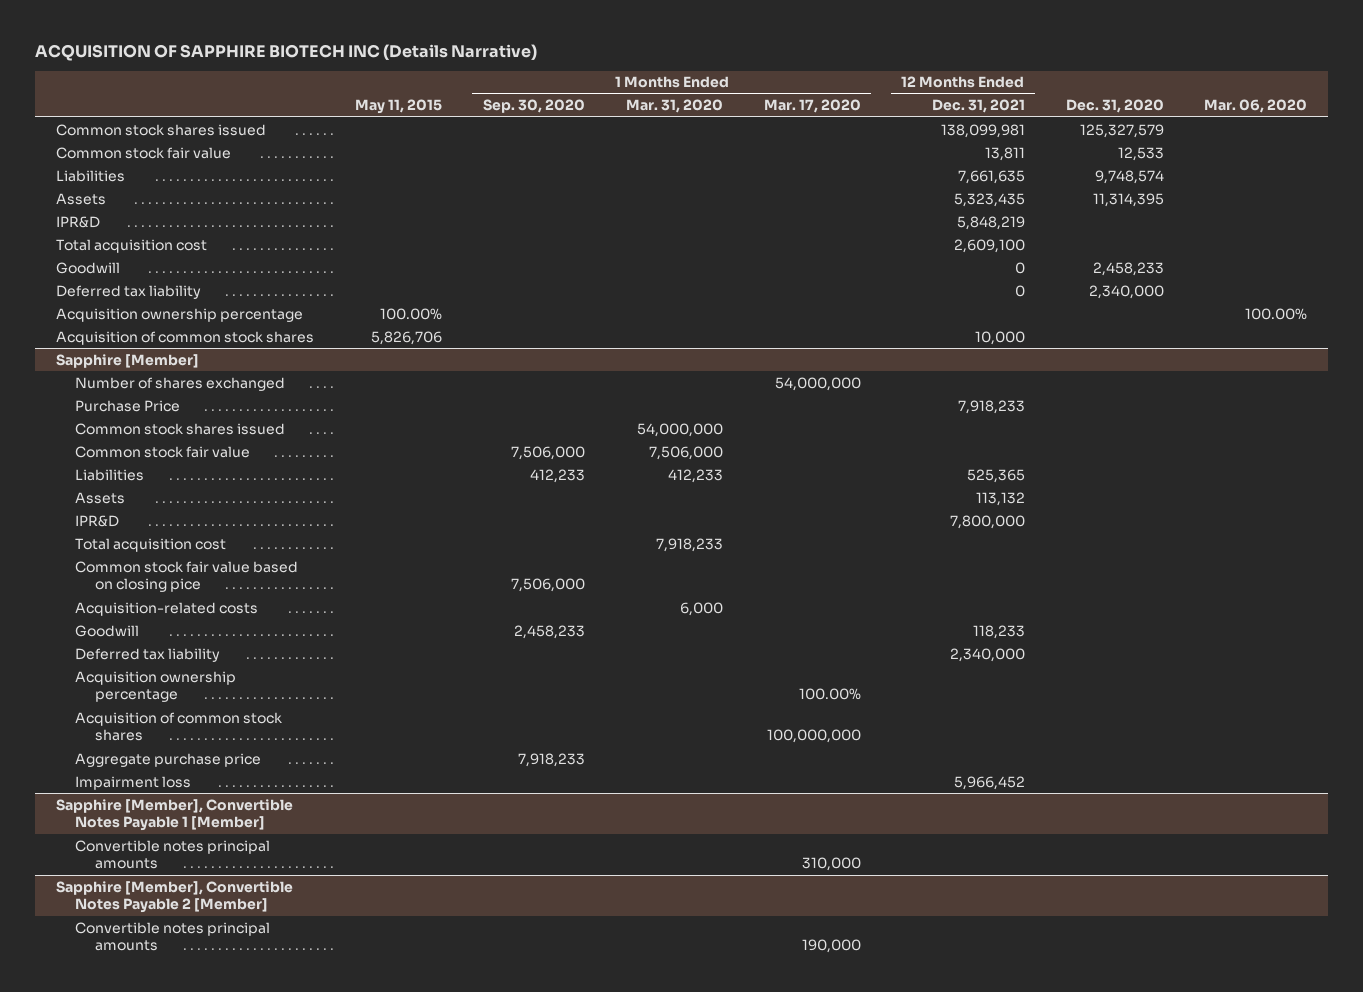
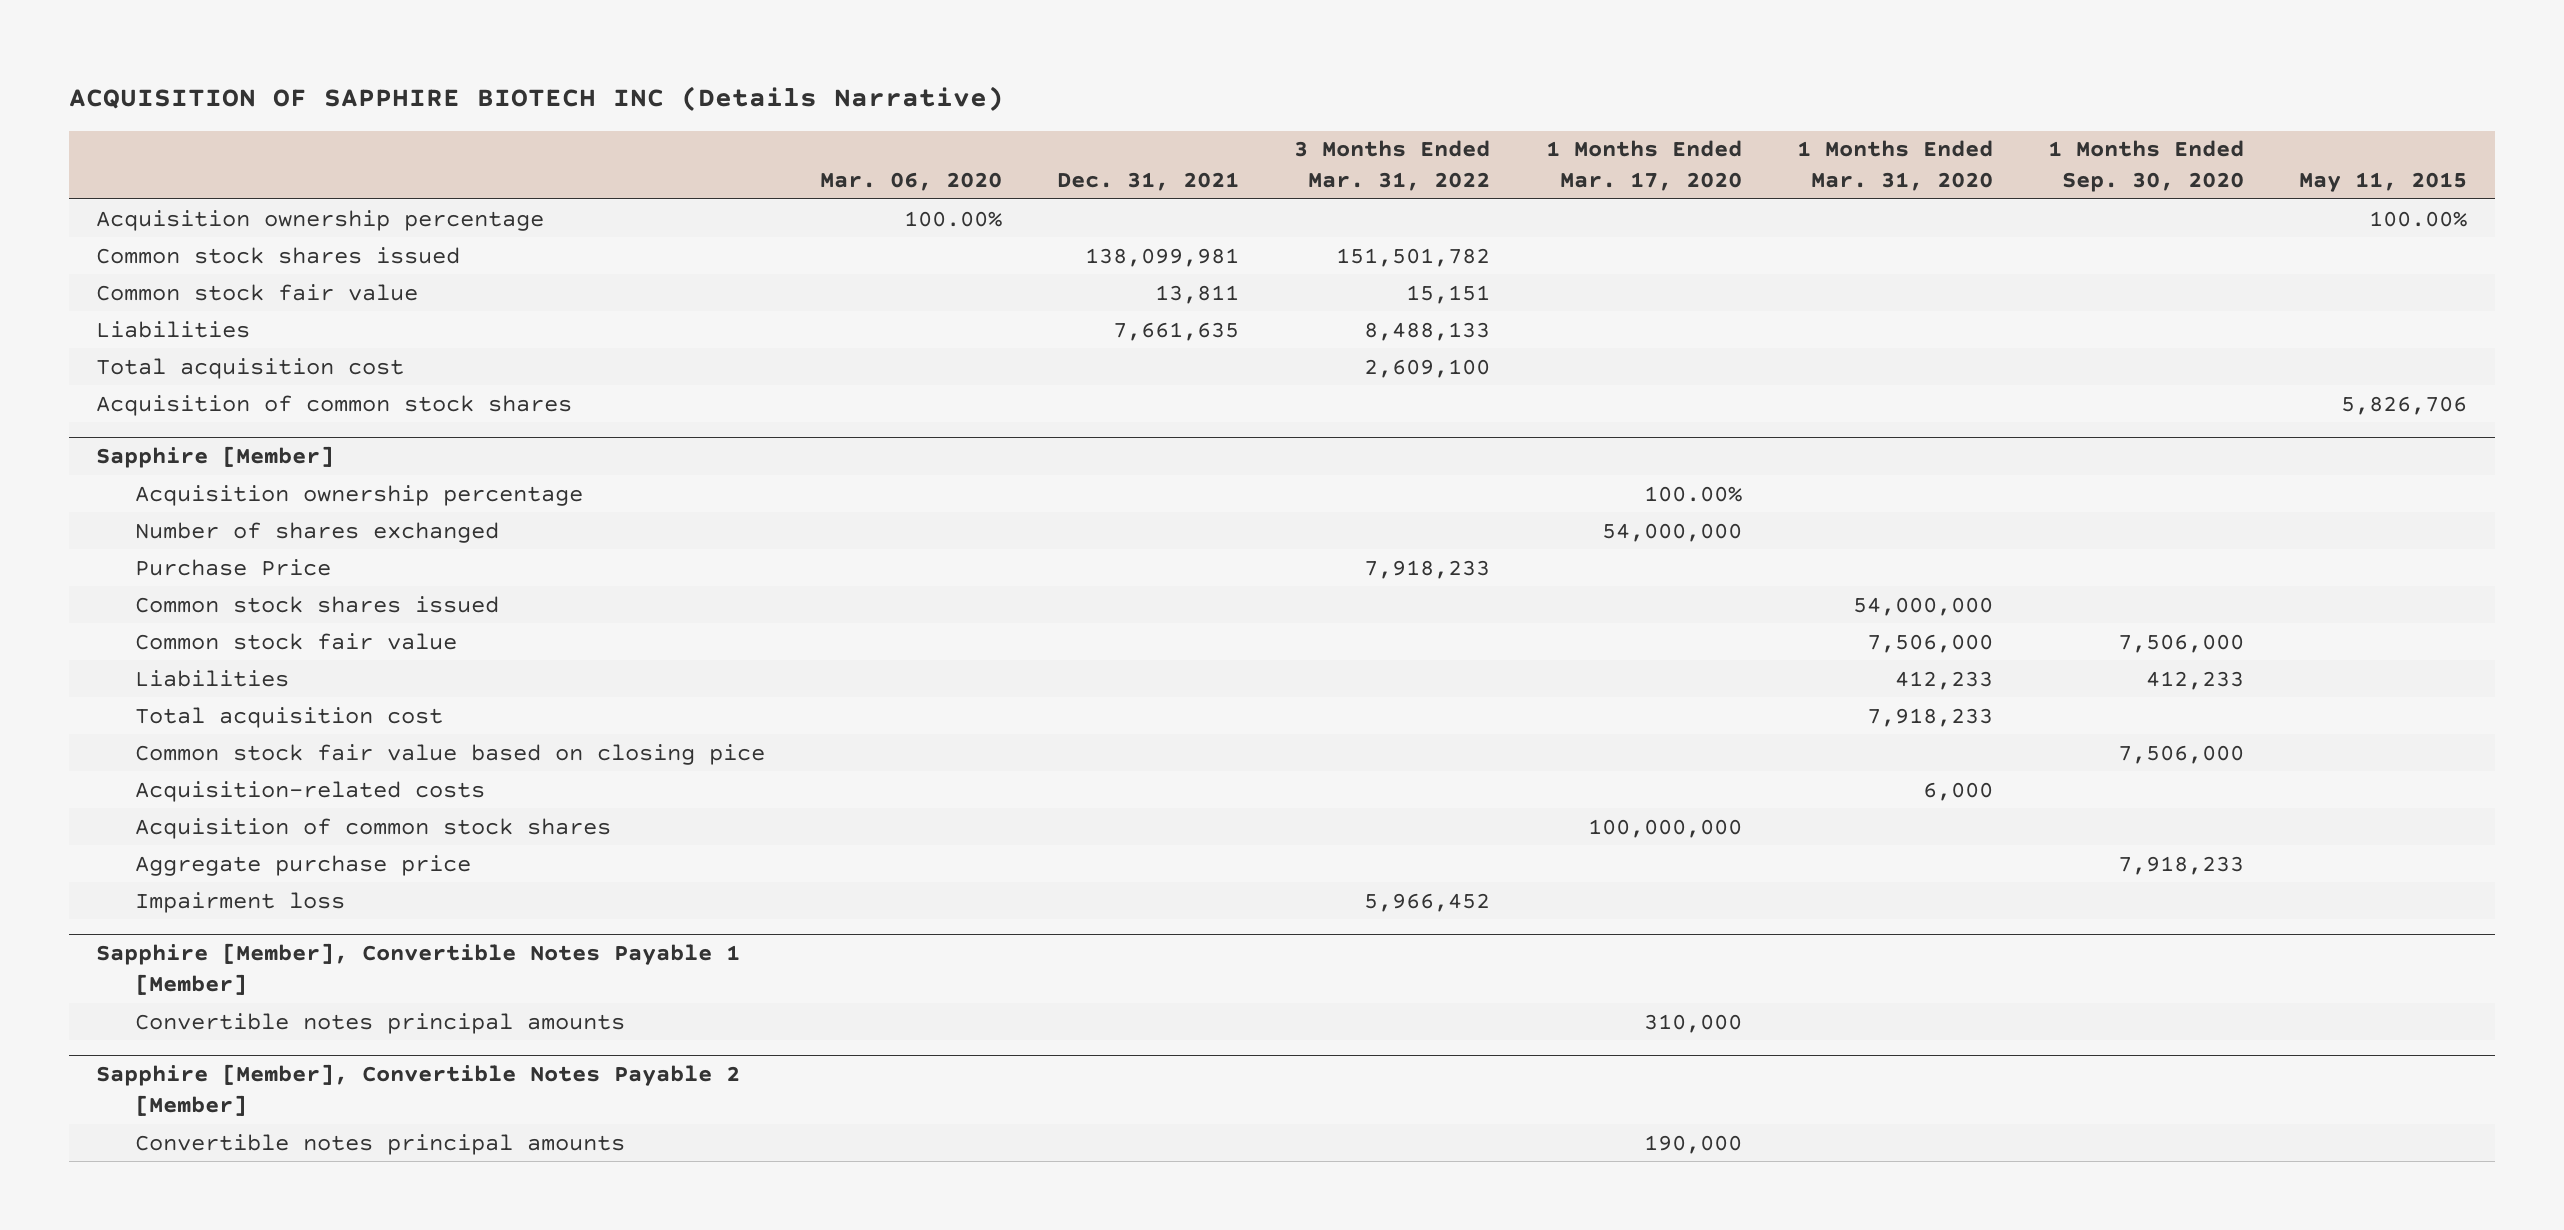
- | May 11, 2015 | 1 Months Ended Sep. 30, 2020 | 1 Months Ended Mar. 31, 2020 | 1 Months Ended Mar. 17, 2020 | 12 Months Ended Dec. 31, 2021 | Dec. 31, 2020 | Mar. 06, 2020
+ | Mar. 06, 2020 | Dec. 31, 2021 | 3 Months Ended Mar. 31, 2022 | 1 Months Ended Mar. 17, 2020 | 1 Months Ended Mar. 31, 2020 | 1 Months Ended Sep. 30, 2020 | May 11, 2015
moved up: Acquisition ownership percentage | 100.00% | | | | | | 100.00%
- Assets | | | | | 5,323,435 | 11,314,395 |
- IPR&D | | | | | 5,848,219 | |
- Goodwill | | | | | 0 | 2,458,233 |
- Deferred tax liability | | | | | 0 | 2,340,000 |
@ Sapphire [Member]
moved up: Acquisition ownership percentage | | | | 100.00% | | |
- Assets | | | | | 113,132 | |
- IPR&D | | | | | 7,800,000 | |
- Goodwill | | 2,458,233 | | | 118,233 | |
- Deferred tax liability | | | | | 2,340,000 | |

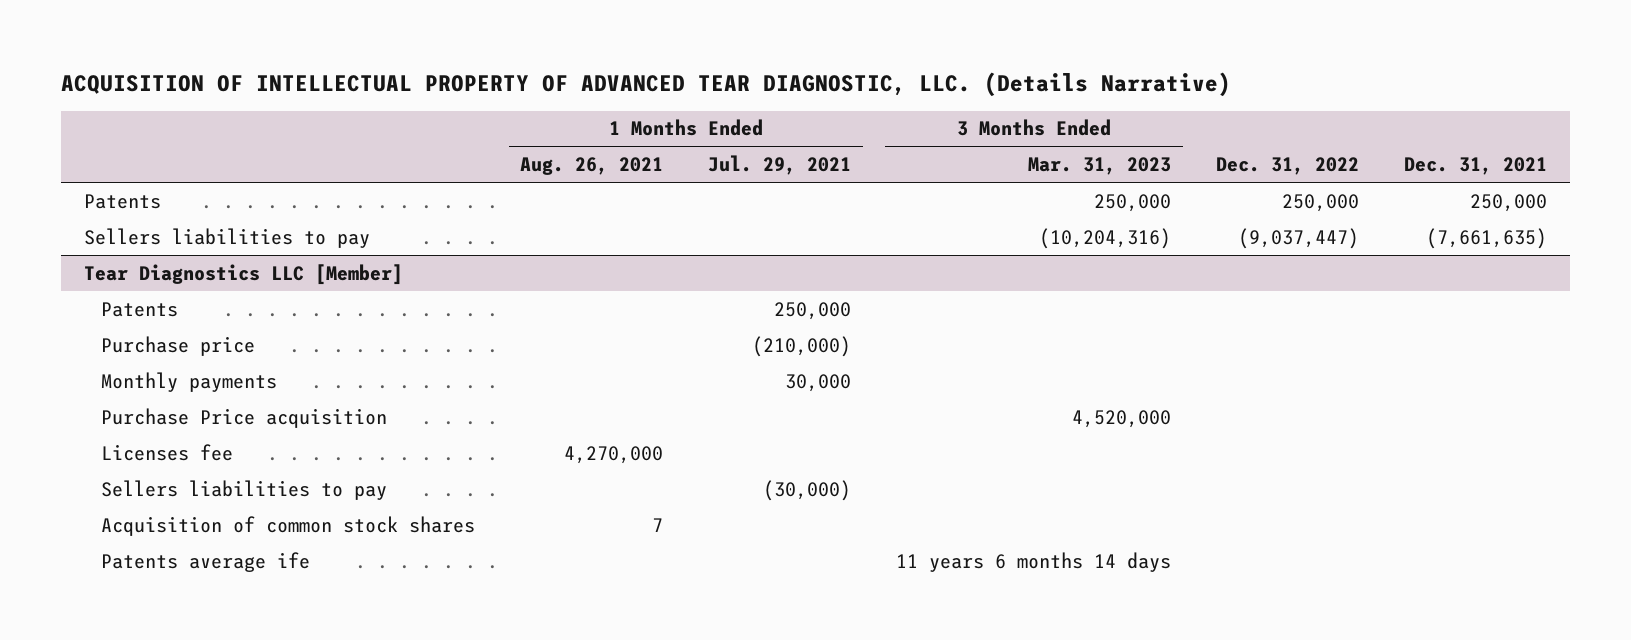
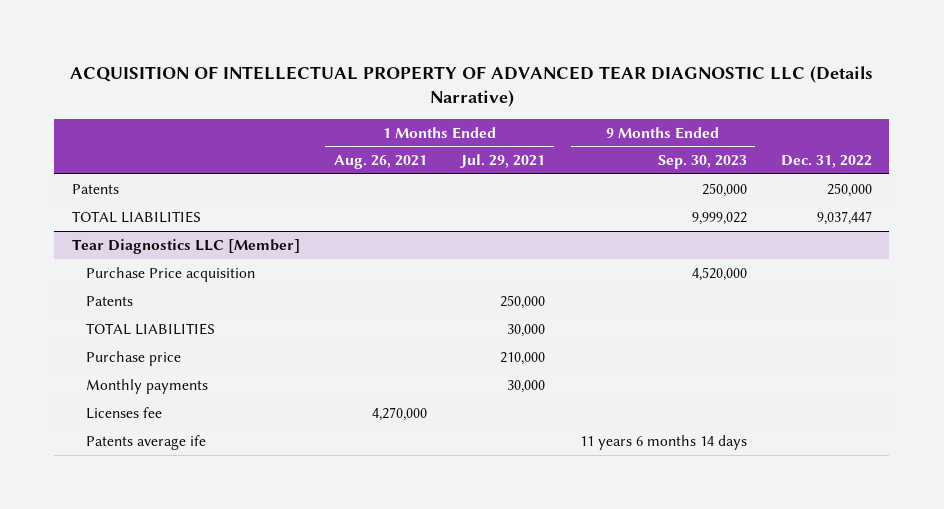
- ACQUISITION OF INTELLECTUAL PROPERTY OF ADVANCED TEAR DIAGNOSTIC, LLC. (Details Narrative)
+ ACQUISITION OF INTELLECTUAL PROPERTY OF ADVANCED TEAR DIAGNOSTIC LLC (Details Narrative)
- | 1 Months Ended Aug. 26, 2021 | 1 Months Ended Jul. 29, 2021 | 3 Months Ended Mar. 31, 2023 | Dec. 31, 2022 | Dec. 31, 2021
+ | 1 Months Ended Aug. 26, 2021 | 1 Months Ended Jul. 29, 2021 | 9 Months Ended Sep. 30, 2023 | Dec. 31, 2022
- Sellers liabilities to pay | | | (10,204,316) | (9,037,447) | (7,661,635)
+ TOTAL LIABILITIES | | | 9,999,022 | 9,037,447
@ Tear Diagnostics LLC [Member]
moved up: Purchase Price acquisition | | | 4,520,000 |
- Purchase price | | (210,000) | | |
+ TOTAL LIABILITIES | | 30,000 | |
+ Purchase price | | 210,000 | |
- Sellers liabilities to pay | | (30,000) | | |
- Acquisition of common stock shares | 7 | | | |

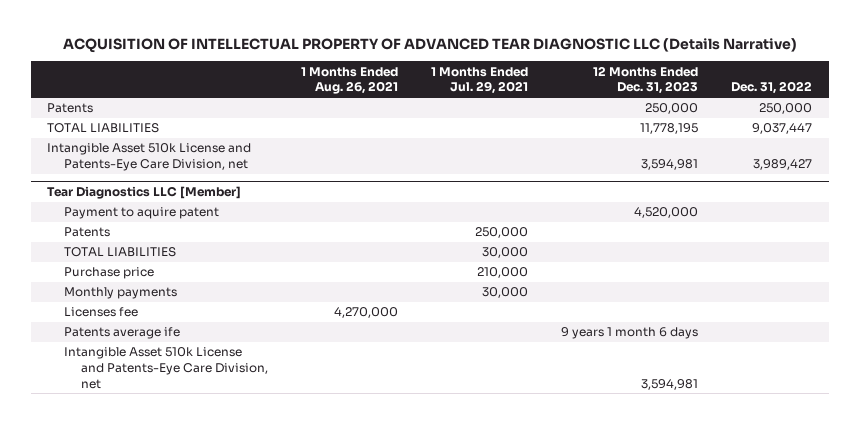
- | 1 Months Ended Aug. 26, 2021 | 1 Months Ended Jul. 29, 2021 | 9 Months Ended Sep. 30, 2023 | Dec. 31, 2022
+ | 1 Months Ended Aug. 26, 2021 | 1 Months Ended Jul. 29, 2021 | 12 Months Ended Dec. 31, 2023 | Dec. 31, 2022
+ Intangible Asset 510k License and Patents-Eye Care Division, net | | | 3,594,981 | 3,989,427
@ Tear Diagnostics LLC [Member]
- Purchase Price acquisition | | | 4,520,000 |
+ Payment to aquire patent | | | 4,520,000 |
+ Intangible Asset 510k License and Patents-Eye Care Division, net | | | 3,594,981 |

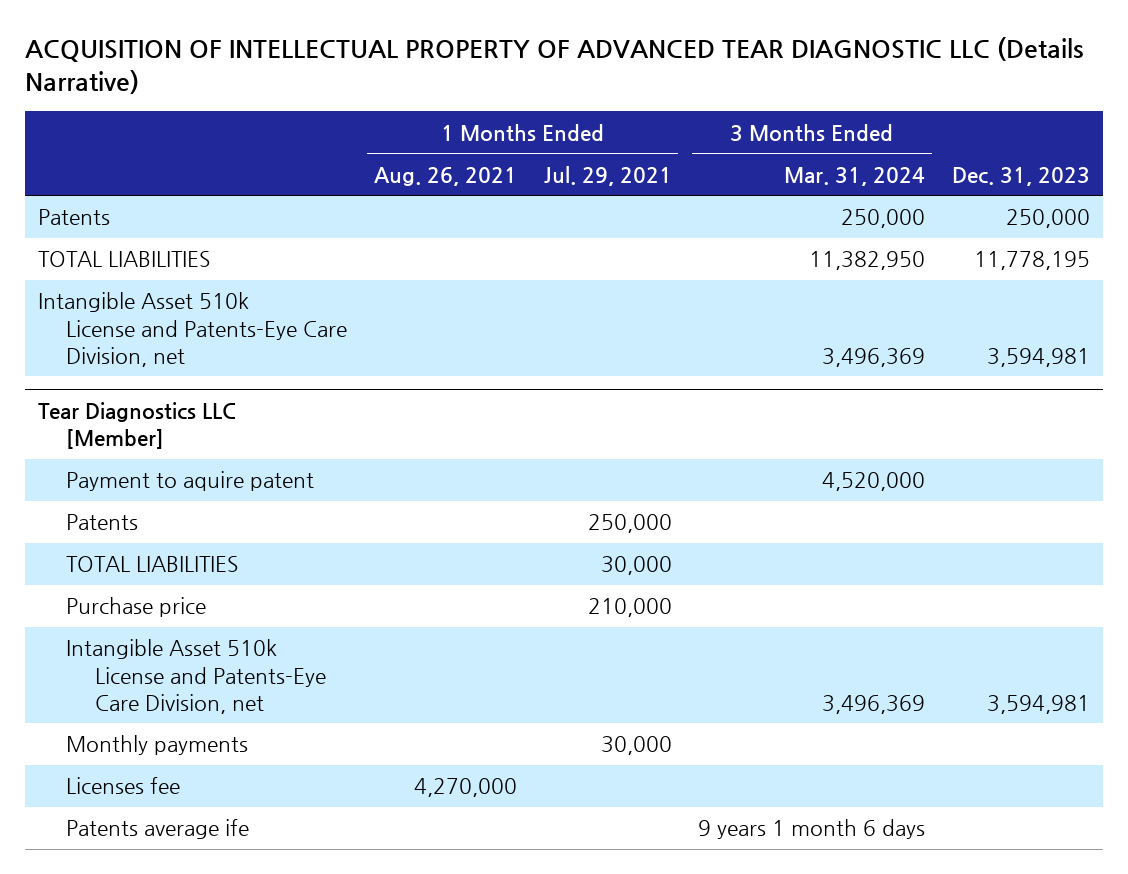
- | 1 Months Ended Aug. 26, 2021 | 1 Months Ended Jul. 29, 2021 | 12 Months Ended Dec. 31, 2023 | Dec. 31, 2022
+ | 1 Months Ended Aug. 26, 2021 | 1 Months Ended Jul. 29, 2021 | 3 Months Ended Mar. 31, 2024 | Dec. 31, 2023
@ Tear Diagnostics LLC [Member]
moved up: Intangible Asset 510k License and Patents-Eye Care Division, net | | | 3,496,369 | 3,594,981

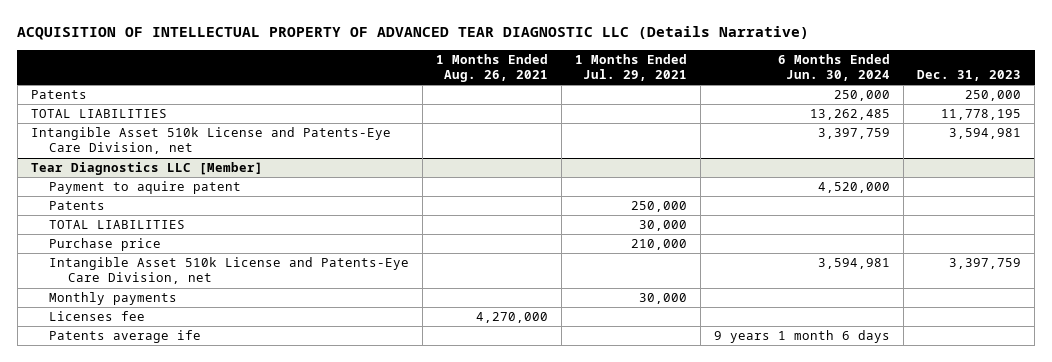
- | 1 Months Ended Aug. 26, 2021 | 1 Months Ended Jul. 29, 2021 | 3 Months Ended Mar. 31, 2024 | Dec. 31, 2023
+ | 1 Months Ended Aug. 26, 2021 | 1 Months Ended Jul. 29, 2021 | 6 Months Ended Jun. 30, 2024 | Dec. 31, 2023
@ Tear Diagnostics LLC [Member]
- Intangible Asset 510k License and Patents-Eye Care Division, net | | | 3,496,369 | 3,594,981
+ Intangible Asset 510k License and Patents-Eye Care Division, net | | | 3,594,981 | 3,397,759

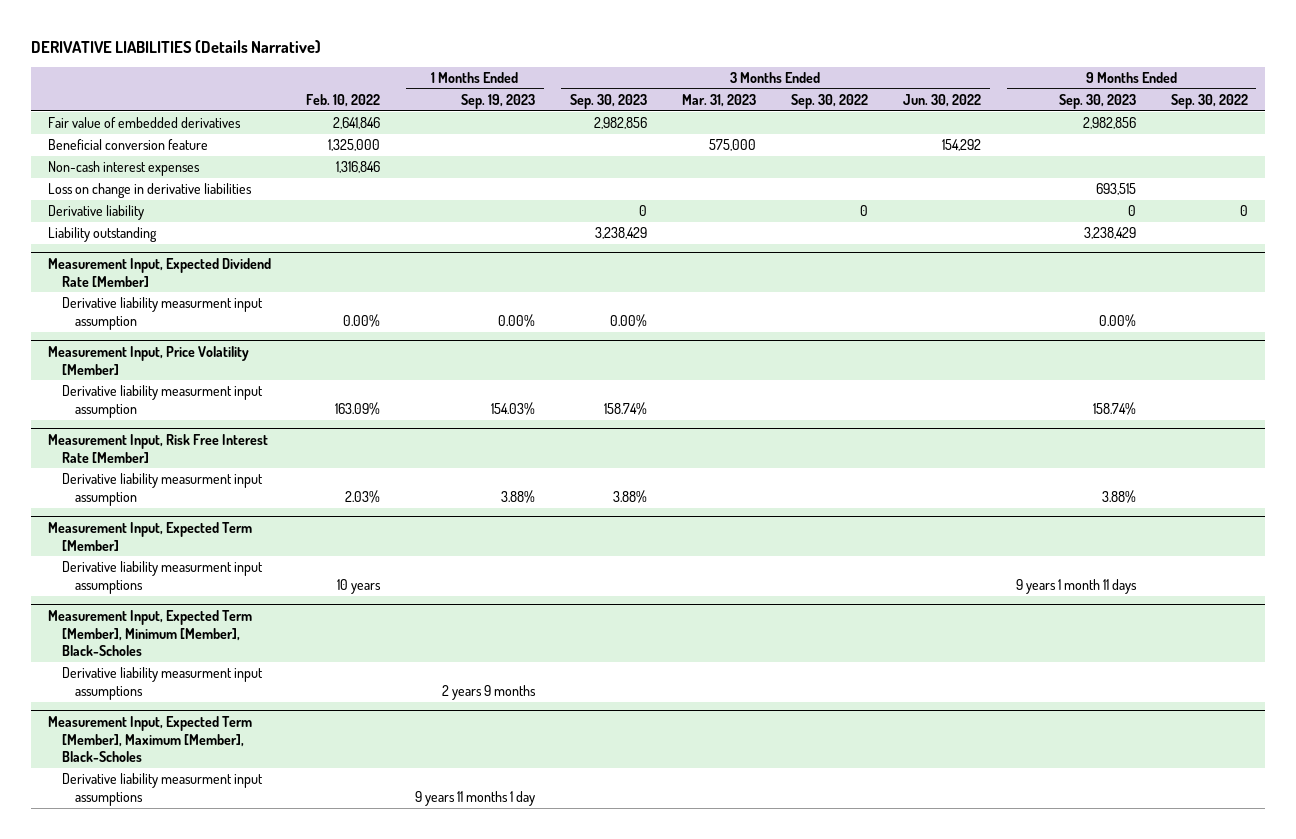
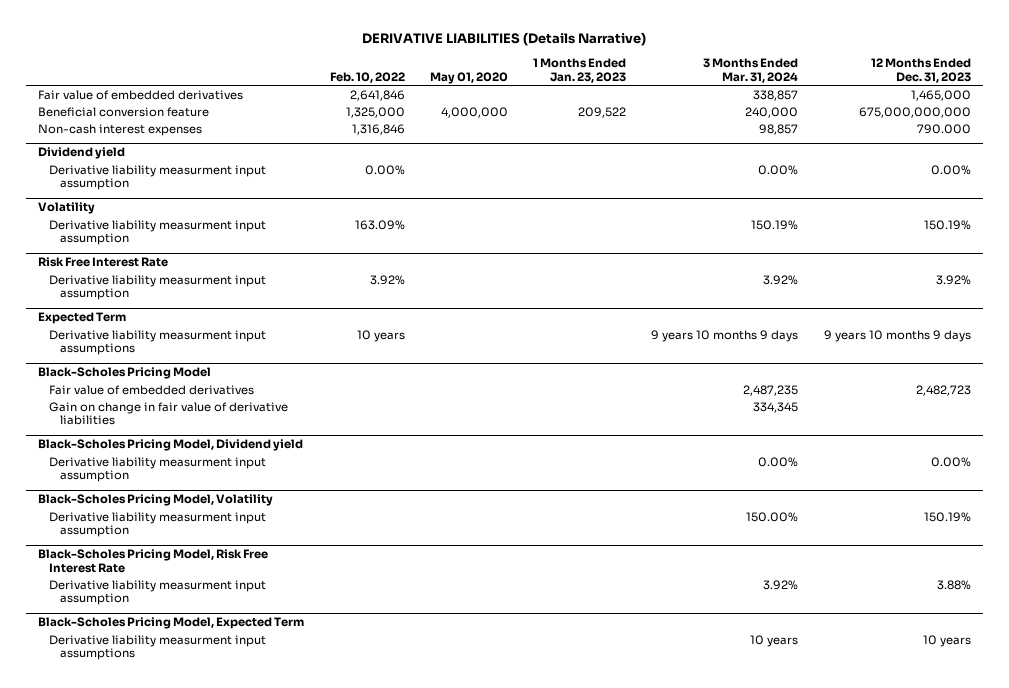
- | Feb. 10, 2022 | 1 Months Ended Sep. 19, 2023 | 3 Months Ended Sep. 30, 2023 | 3 Months Ended Mar. 31, 2023 | 3 Months Ended Sep. 30, 2022 | 3 Months Ended Jun. 30, 2022 | 9 Months Ended Sep. 30, 2023 | 9 Months Ended Sep. 30, 2022
+ | Feb. 10, 2022 | May 01, 2020 | 1 Months Ended Jan. 23, 2023 | 3 Months Ended Mar. 31, 2024 | 12 Months Ended Dec. 31, 2023
- Loss on change in derivative liabilities | | | | | | | 693,515 |
- Derivative liability | | | 0 | | 0 | | 0 | 0
- Liability outstanding | | | 3,238,429 | | | | 3,238,429 |
- Measurement Input, Expected Dividend Rate [Member]
+ Dividend yield
- Measurement Input, Price Volatility [Member]
+ Volatility
- Measurement Input, Risk Free Interest Rate [Member]
- Derivative liability measurment input assumption | 2.03% | 3.88% | 3.88% | | | | 3.88% |
- Measurement Input, Expected Term [Member]
+ Risk Free Interest Rate
+ Derivative liability measurment input assumption | 3.92% | | | 3.92% | 3.92%
+ Expected Term
- Measurement Input, Expected Term [Member], Minimum [Member], Black-Scholes
- Derivative liability measurment input assumptions | | 2 years 9 months | | | | | |
- Measurement Input, Expected Term [Member], Maximum [Member], Black-Scholes
- Derivative liability measurment input assumptions | | 9 years 11 months 1 day | | | | | |
+ Black-Scholes Pricing Model
+ Fair value of embedded derivatives | | | | 2,487,235 | 2,482,723
+ Gain on change in fair value of derivative liabilities | | | | 334,345 |
+ Black-Scholes Pricing Model, Dividend yield
+ Derivative liability measurment input assumption | | | | 0.00% | 0.00%
+ Black-Scholes Pricing Model, Volatility
+ Derivative liability measurment input assumption | | | | 150.00% | 150.19%
+ Black-Scholes Pricing Model, Risk Free Interest Rate
+ Derivative liability measurment input assumption | | | | 3.92% | 3.88%
+ Black-Scholes Pricing Model, Expected Term
+ Derivative liability measurment input assumptions | | | | 10 years | 10 years

